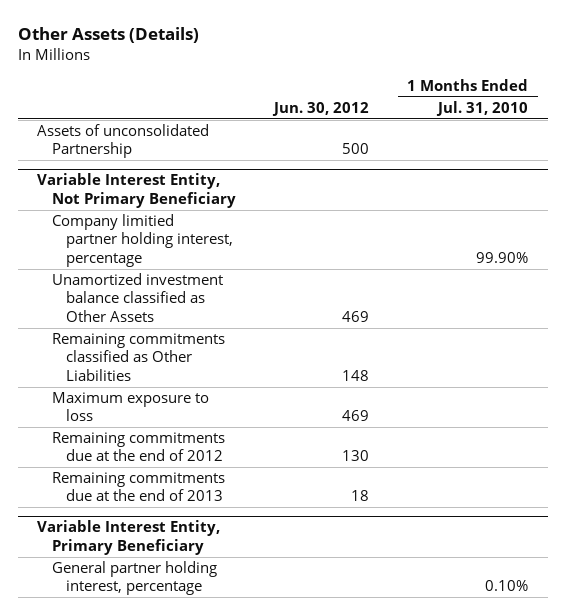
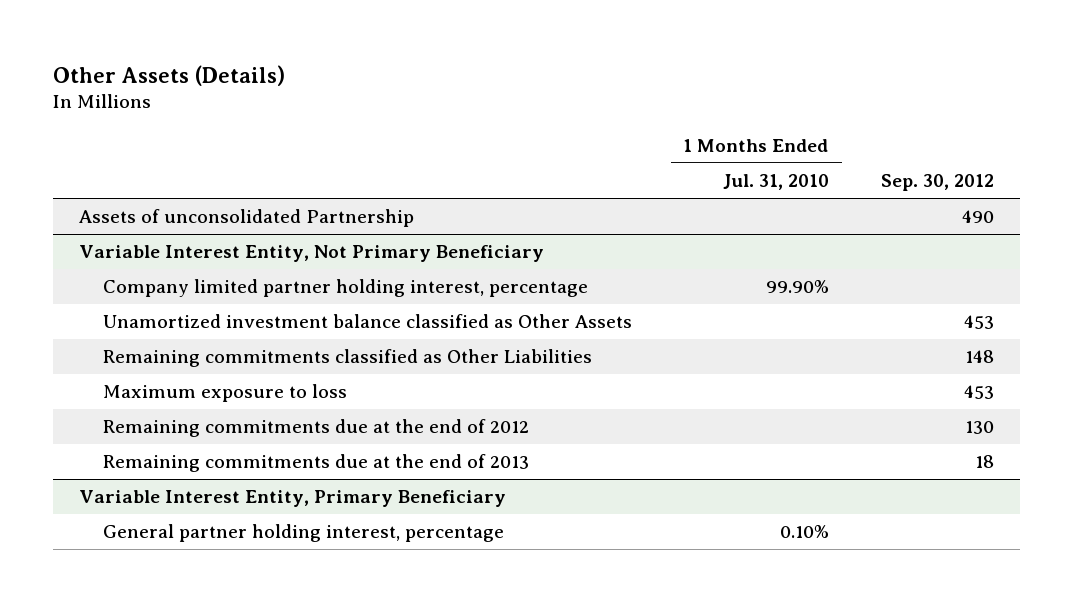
- | Jun. 30, 2012 | 1 Months Ended Jul. 31, 2010
+ | 1 Months Ended Jul. 31, 2010 | Sep. 30, 2012
@ Variable Interest Entity, Not Primary Beneficiary
- Company limitied partner holding interest, percentage | | 99.90%
+ Company limited partner holding interest, percentage | 99.90% |

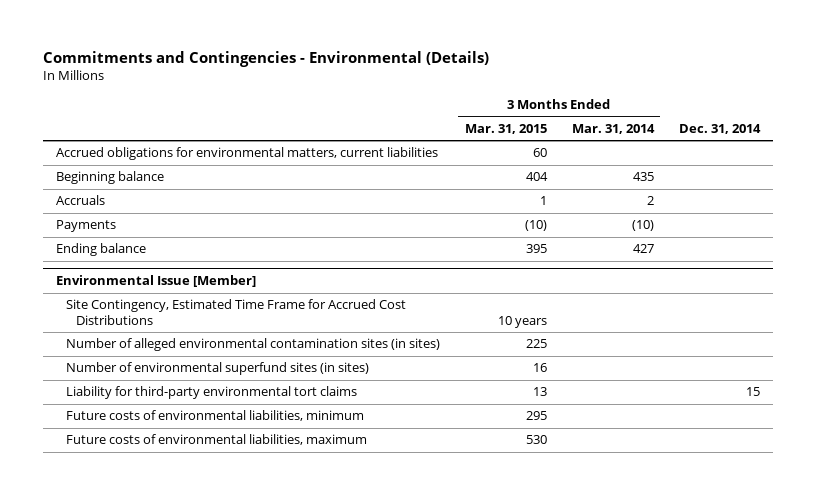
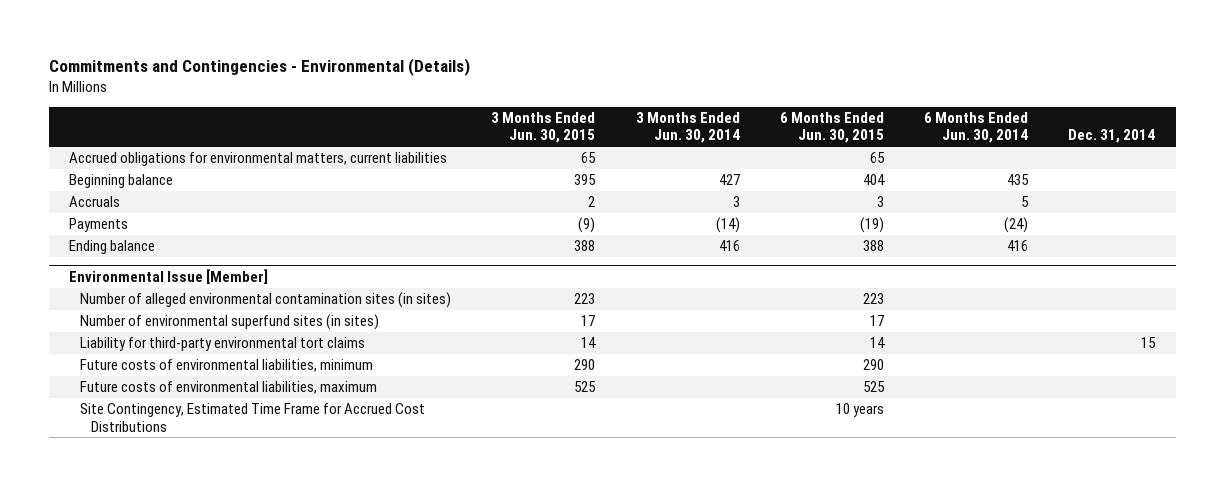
- | 3 Months Ended Mar. 31, 2015 | 3 Months Ended Mar. 31, 2014 | Dec. 31, 2014
+ | 3 Months Ended Jun. 30, 2015 | 3 Months Ended Jun. 30, 2014 | 6 Months Ended Jun. 30, 2015 | 6 Months Ended Jun. 30, 2014 | Dec. 31, 2014
@ Environmental Issue [Member]
moved down: Site Contingency, Estimated Time Frame for Accrued Cost Distributions | | | 10 years | |

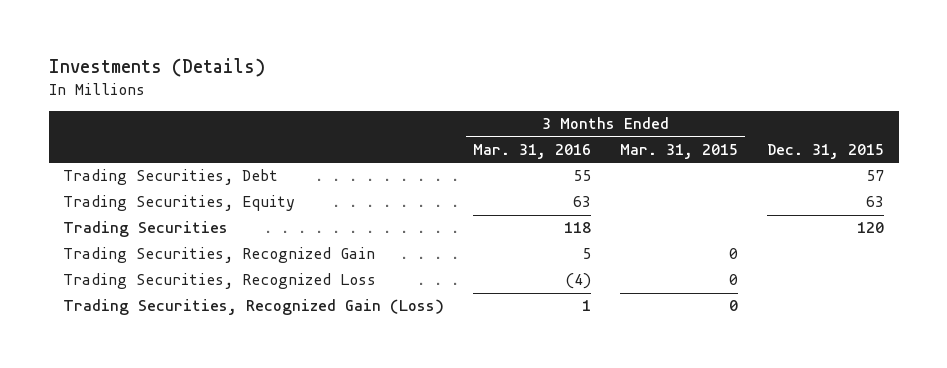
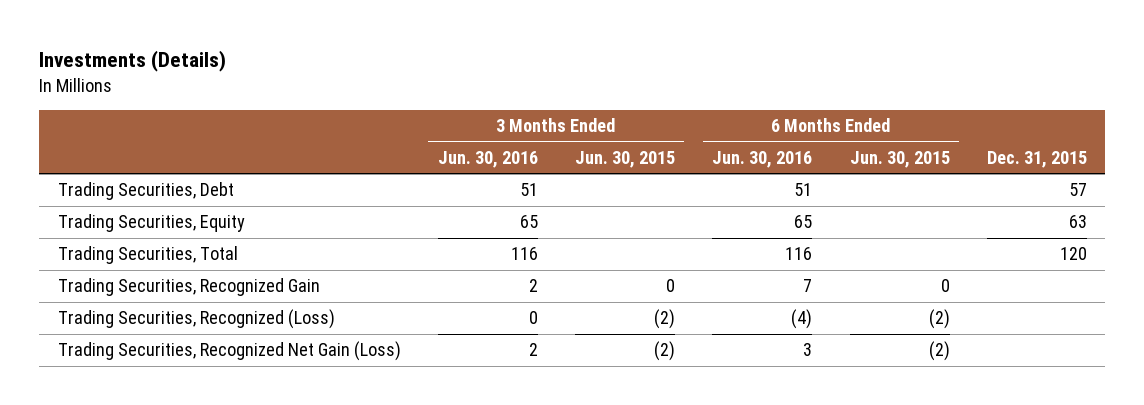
- | 3 Months Ended Mar. 31, 2016 | 3 Months Ended Mar. 31, 2015 | Dec. 31, 2015
+ | 3 Months Ended Jun. 30, 2016 | 3 Months Ended Jun. 30, 2015 | 6 Months Ended Jun. 30, 2016 | 6 Months Ended Jun. 30, 2015 | Dec. 31, 2015
- Trading Securities | 118 | | 120
+ Trading Securities, Total | 116 | | 116 | | 120
- Trading Securities, Recognized Loss | (4) | 0 |
- Trading Securities, Recognized Gain (Loss) | 1 | 0 |
+ Trading Securities, Recognized (Loss) | 0 | (2) | (4) | (2) |
+ Trading Securities, Recognized Net Gain (Loss) | 2 | (2) | 3 | (2) |

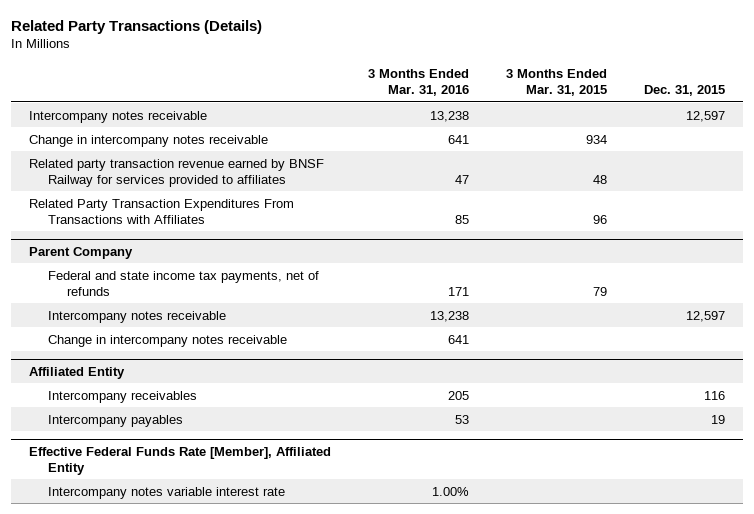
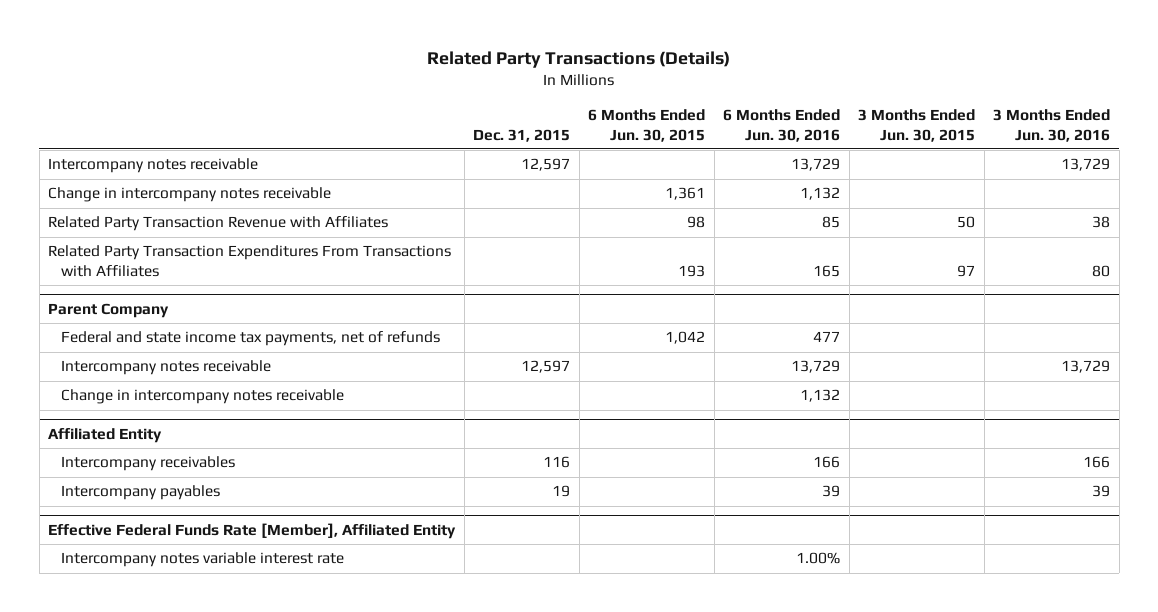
- | 3 Months Ended Mar. 31, 2016 | 3 Months Ended Mar. 31, 2015 | Dec. 31, 2015
+ | Dec. 31, 2015 | 6 Months Ended Jun. 30, 2015 | 6 Months Ended Jun. 30, 2016 | 3 Months Ended Jun. 30, 2015 | 3 Months Ended Jun. 30, 2016
- Related party transaction revenue earned by BNSF Railway for services provided to affiliates | 47 | 48 |
+ Related Party Transaction Revenue with Affiliates | | 98 | 85 | 50 | 38

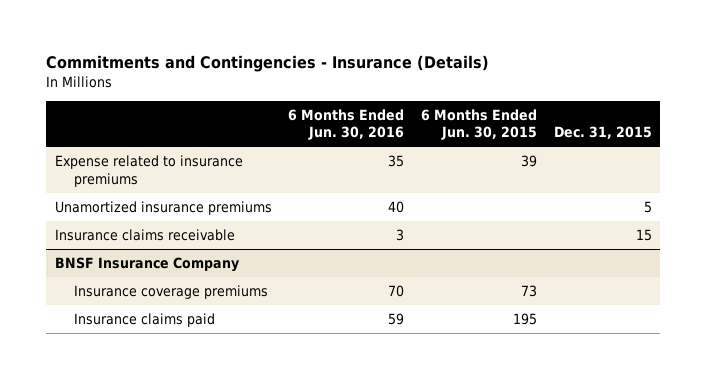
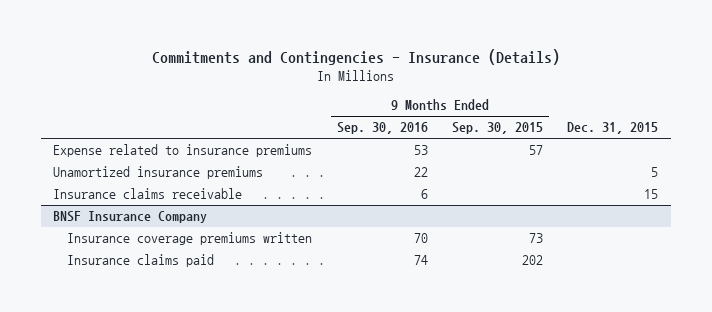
- | 6 Months Ended Jun. 30, 2016 | 6 Months Ended Jun. 30, 2015 | Dec. 31, 2015
+ | 9 Months Ended Sep. 30, 2016 | 9 Months Ended Sep. 30, 2015 | Dec. 31, 2015
@ BNSF Insurance Company
- Insurance coverage premiums | 70 | 73 |
+ Insurance coverage premiums written | 70 | 73 |

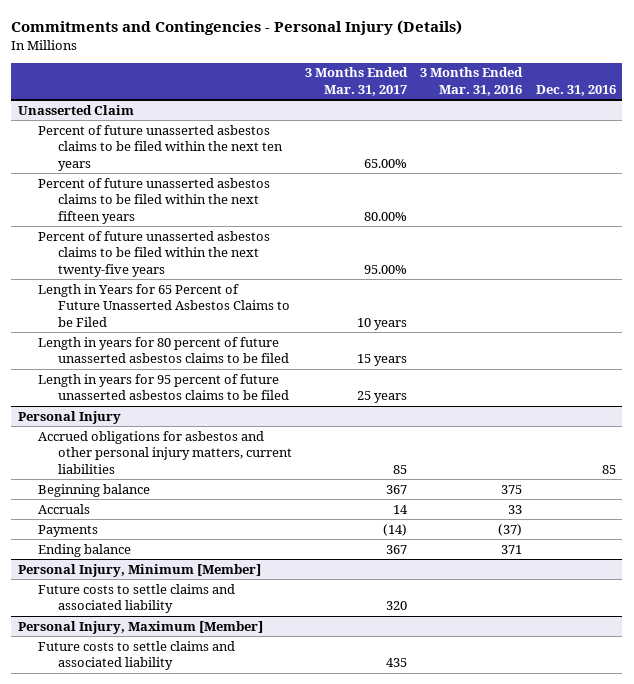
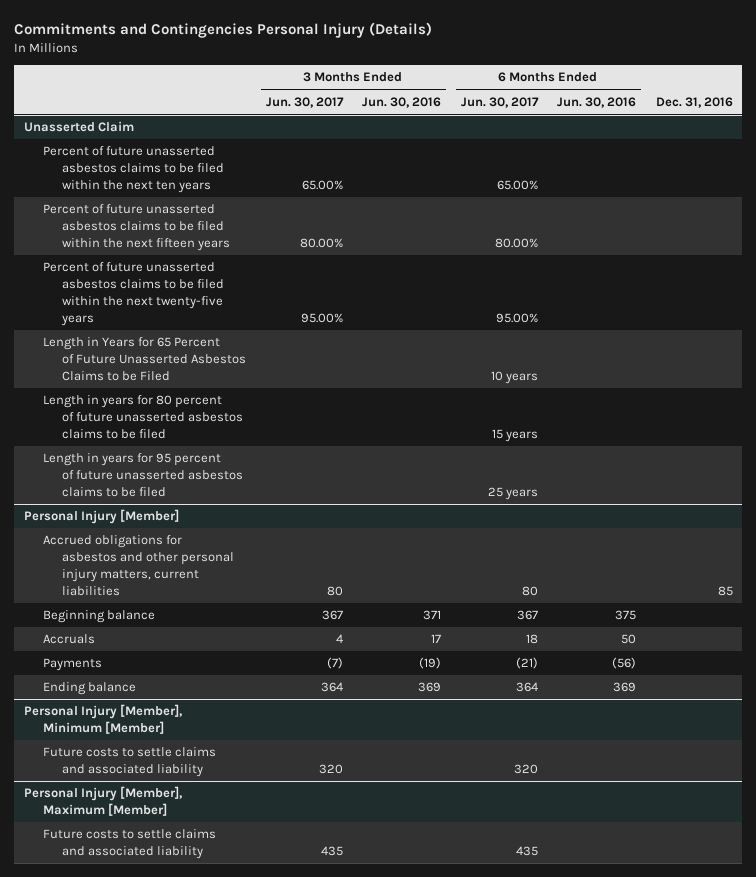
- Commitments and Contingencies - Personal Injury (Details)
+ Commitments and Contingencies Personal Injury (Details)
- | 3 Months Ended Mar. 31, 2017 | 3 Months Ended Mar. 31, 2016 | Dec. 31, 2016
+ | 3 Months Ended Jun. 30, 2017 | 3 Months Ended Jun. 30, 2016 | 6 Months Ended Jun. 30, 2017 | 6 Months Ended Jun. 30, 2016 | Dec. 31, 2016
- Personal Injury
+ Personal Injury [Member]
- Personal Injury, Minimum [Member]
+ Personal Injury [Member], Minimum [Member]
- Personal Injury, Maximum [Member]
+ Personal Injury [Member], Maximum [Member]

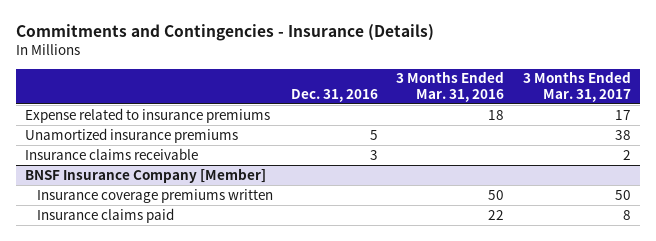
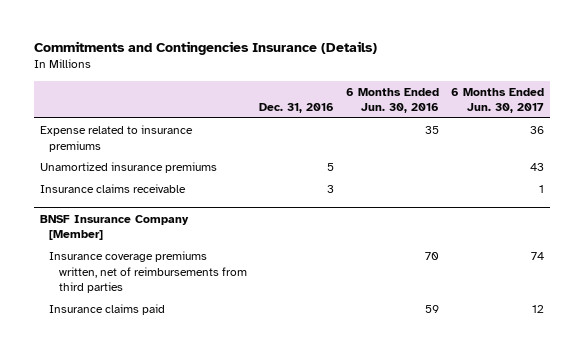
- Commitments and Contingencies - Insurance (Details)
+ Commitments and Contingencies Insurance (Details)
- | Dec. 31, 2016 | 3 Months Ended Mar. 31, 2016 | 3 Months Ended Mar. 31, 2017
+ | Dec. 31, 2016 | 6 Months Ended Jun. 30, 2016 | 6 Months Ended Jun. 30, 2017
@ BNSF Insurance Company [Member]
- Insurance coverage premiums written | | 50 | 50
+ Insurance coverage premiums written, net of reimbursements from third parties | | 70 | 74

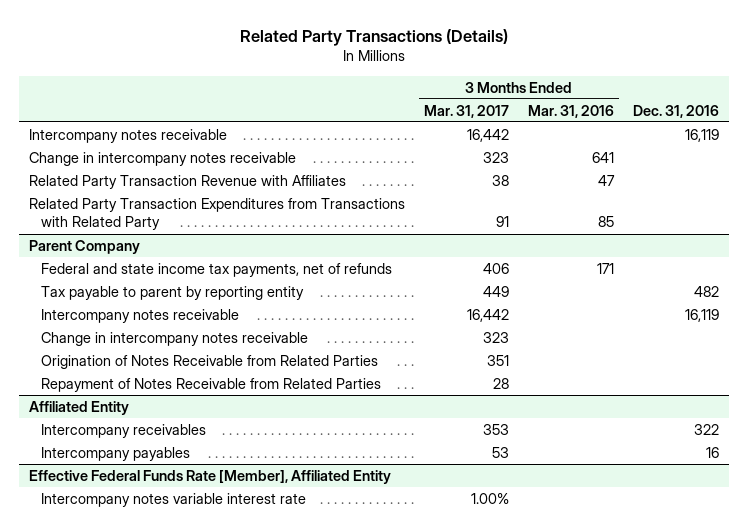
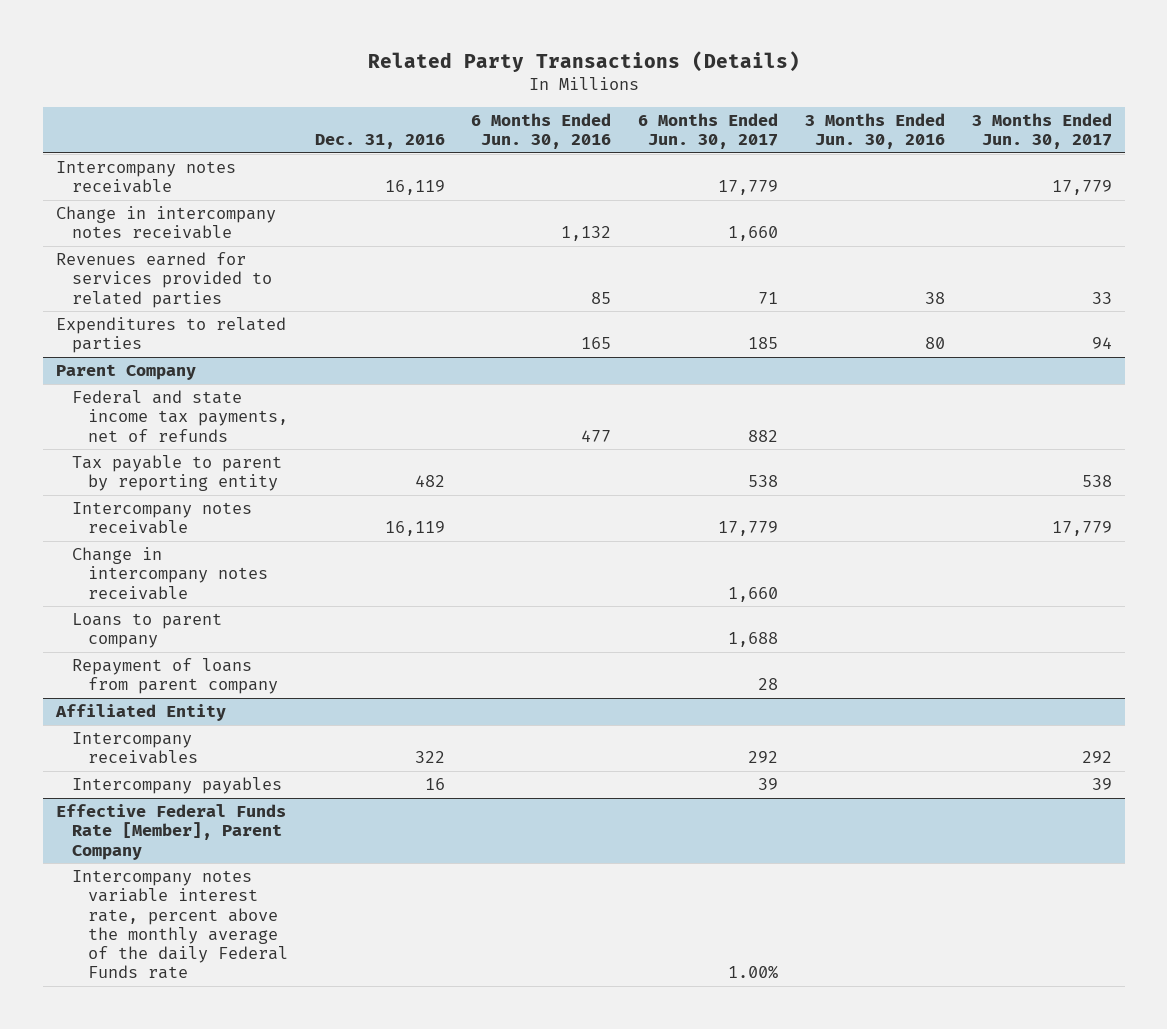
- | 3 Months Ended Mar. 31, 2017 | 3 Months Ended Mar. 31, 2016 | Dec. 31, 2016
+ | Dec. 31, 2016 | 6 Months Ended Jun. 30, 2016 | 6 Months Ended Jun. 30, 2017 | 3 Months Ended Jun. 30, 2016 | 3 Months Ended Jun. 30, 2017
- Related Party Transaction Revenue with Affiliates | 38 | 47 |
- Related Party Transaction Expenditures from Transactions with Related Party | 91 | 85 |
+ Revenues earned for services provided to related parties | | 85 | 71 | 38 | 33
+ Expenditures to related parties | | 165 | 185 | 80 | 94
@ Parent Company
- Origination of Notes Receivable from Related Parties | 351 | |
- Repayment of Notes Receivable from Related Parties | 28 | |
+ Loans to parent company | | | 1,688 | |
+ Repayment of loans from parent company | | | 28 | |
- Effective Federal Funds Rate [Member], Affiliated Entity
- Intercompany notes variable interest rate | 1.00% | |
+ Effective Federal Funds Rate [Member], Parent Company
+ Intercompany notes variable interest rate, percent above the monthly average of the daily Federal Funds rate | | | 1.00% | |

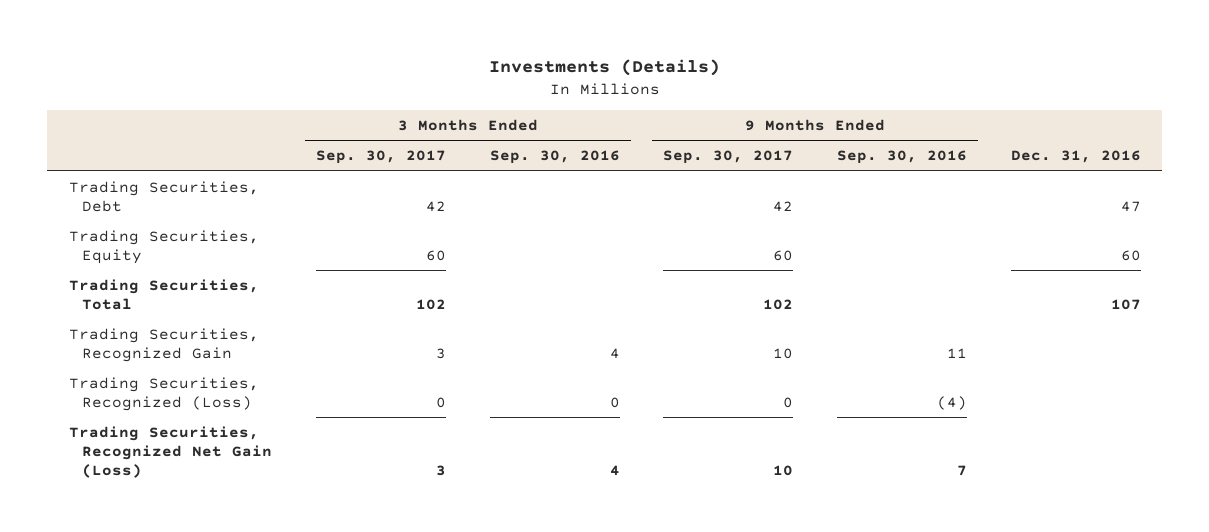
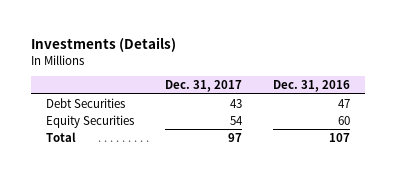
- | 3 Months Ended Sep. 30, 2017 | 3 Months Ended Sep. 30, 2016 | 9 Months Ended Sep. 30, 2017 | 9 Months Ended Sep. 30, 2016 | Dec. 31, 2016
+ | Dec. 31, 2017 | Dec. 31, 2016
- Trading Securities, Debt | 42 | | 42 | | 47
- Trading Securities, Equity | 60 | | 60 | | 60
- Trading Securities, Total | 102 | | 102 | | 107
- Trading Securities, Recognized Gain | 3 | 4 | 10 | 11 |
- Trading Securities, Recognized (Loss) | 0 | 0 | 0 | (4) |
- Trading Securities, Recognized Net Gain (Loss) | 3 | 4 | 10 | 7 |
+ Debt Securities | 43 | 47
+ Equity Securities | 54 | 60
+ Total | 97 | 107

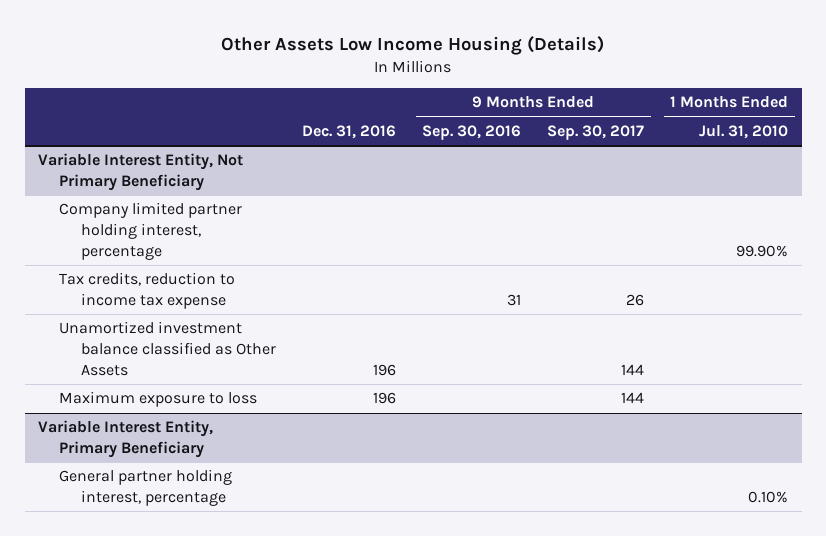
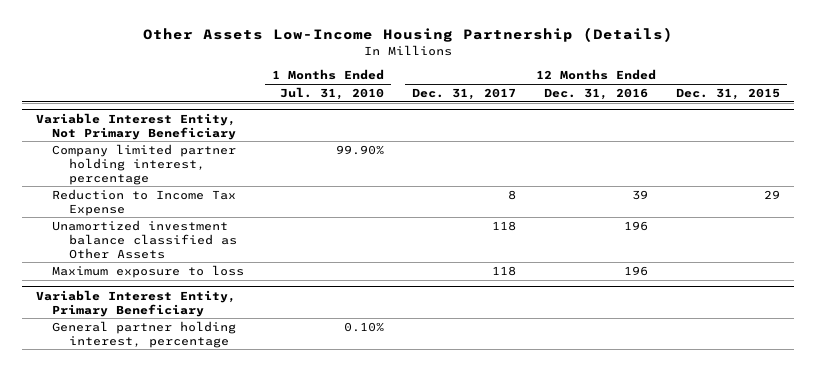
- Other Assets Low Income Housing (Details)
+ Other Assets Low-Income Housing Partnership (Details)
- | Dec. 31, 2016 | 9 Months Ended Sep. 30, 2016 | 9 Months Ended Sep. 30, 2017 | 1 Months Ended Jul. 31, 2010
+ | 1 Months Ended Jul. 31, 2010 | 12 Months Ended Dec. 31, 2017 | 12 Months Ended Dec. 31, 2016 | 12 Months Ended Dec. 31, 2015
@ Variable Interest Entity, Not Primary Beneficiary
- Tax credits, reduction to income tax expense | | 31 | 26 |
+ Reduction to Income Tax Expense | | 8 | 39 | 29

